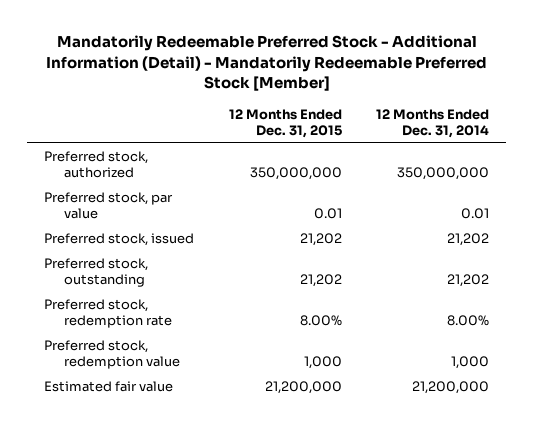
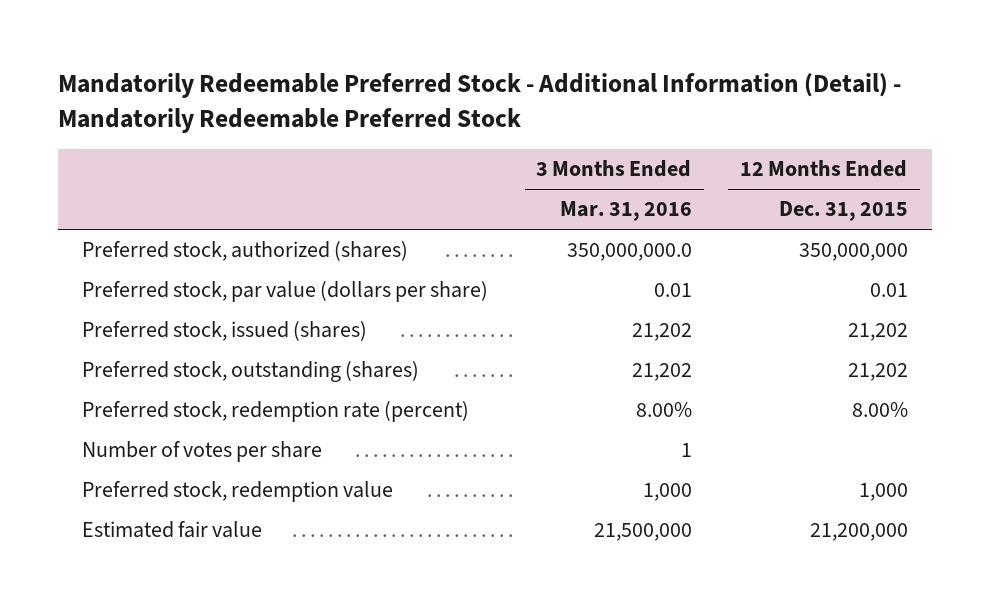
- Mandatorily Redeemable Preferred Stock - Additional Information (Detail) - Mandatorily Redeemable Preferred Stock [Member]
+ Mandatorily Redeemable Preferred Stock - Additional Information (Detail) - Mandatorily Redeemable Preferred Stock
- | 12 Months Ended Dec. 31, 2015 | 12 Months Ended Dec. 31, 2014
+ | 3 Months Ended Mar. 31, 2016 | 12 Months Ended Dec. 31, 2015
- Preferred stock, authorized | 350,000,000 | 350,000,000
- Preferred stock, par value | 0.01 | 0.01
- Preferred stock, issued | 21,202 | 21,202
- Preferred stock, outstanding | 21,202 | 21,202
- Preferred stock, redemption rate | 8.00% | 8.00%
+ Preferred stock, authorized (shares) | 350,000,000.0 | 350,000,000
+ Preferred stock, par value (dollars per share) | 0.01 | 0.01
+ Preferred stock, issued (shares) | 21,202 | 21,202
+ Preferred stock, outstanding (shares) | 21,202 | 21,202
+ Preferred stock, redemption rate (percent) | 8.00% | 8.00%
+ Number of votes per share | 1 |

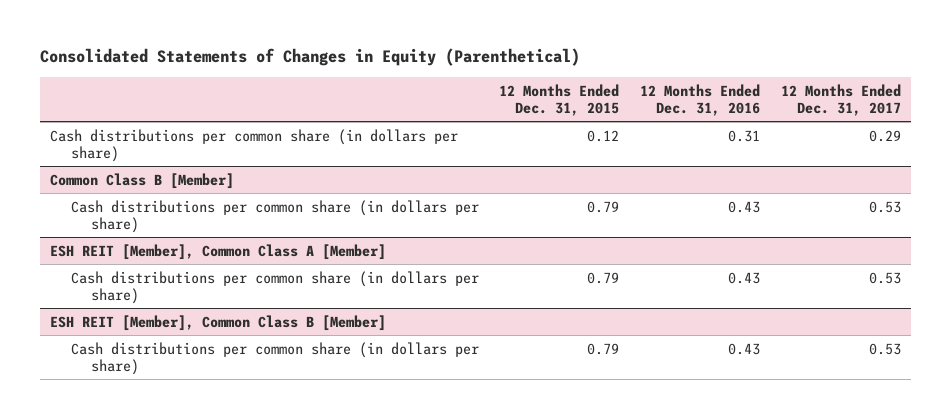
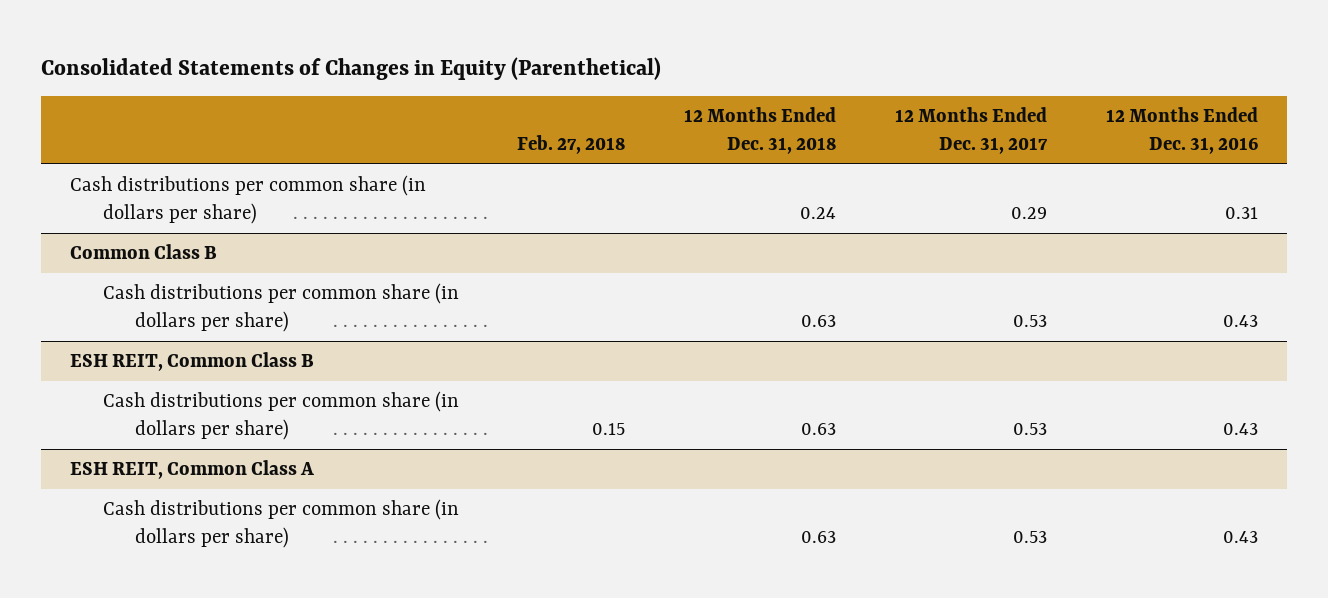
- | 12 Months Ended Dec. 31, 2015 | 12 Months Ended Dec. 31, 2016 | 12 Months Ended Dec. 31, 2017
+ | Feb. 27, 2018 | 12 Months Ended Dec. 31, 2018 | 12 Months Ended Dec. 31, 2017 | 12 Months Ended Dec. 31, 2016
- Common Class B [Member]
+ Common Class B
- ESH REIT [Member], Common Class A [Member]
+ ESH REIT, Common Class B
- ESH REIT [Member], Common Class B [Member]
+ ESH REIT, Common Class A

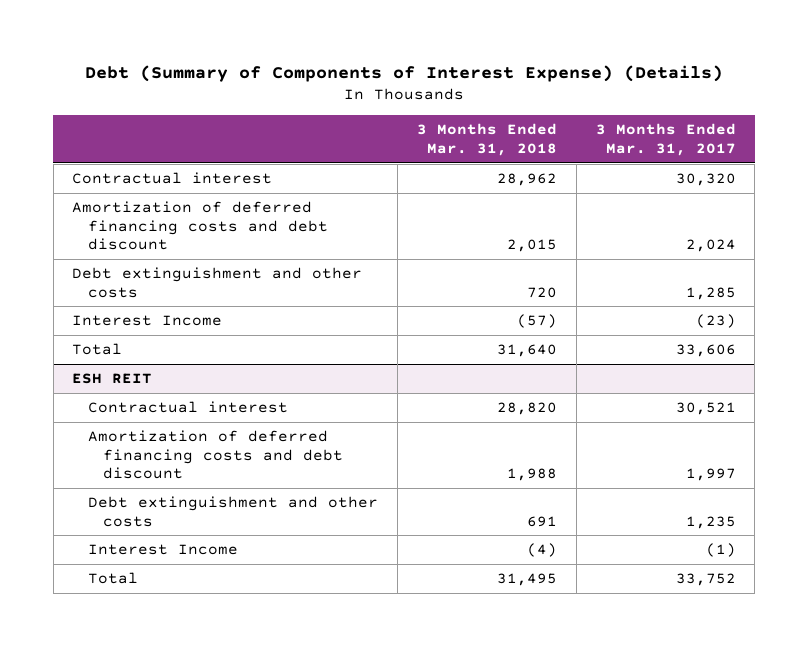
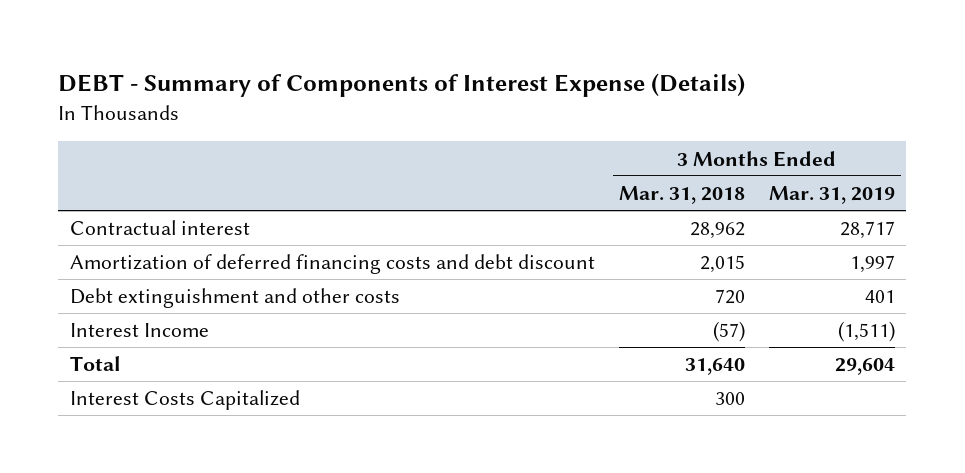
- Debt (Summary of Components of Interest Expense) (Details)
+ DEBT - Summary of Components of Interest Expense (Details)
- | 3 Months Ended Mar. 31, 2018 | 3 Months Ended Mar. 31, 2017
+ | 3 Months Ended Mar. 31, 2018 | 3 Months Ended Mar. 31, 2019
- ESH REIT
- Contractual interest | 28,820 | 30,521
- Amortization of deferred financing costs and debt discount | 1,988 | 1,997
- Debt extinguishment and other costs | 691 | 1,235
- Interest Income | (4) | (1)
- Total | 31,495 | 33,752
+ Interest Costs Capitalized | 300 |

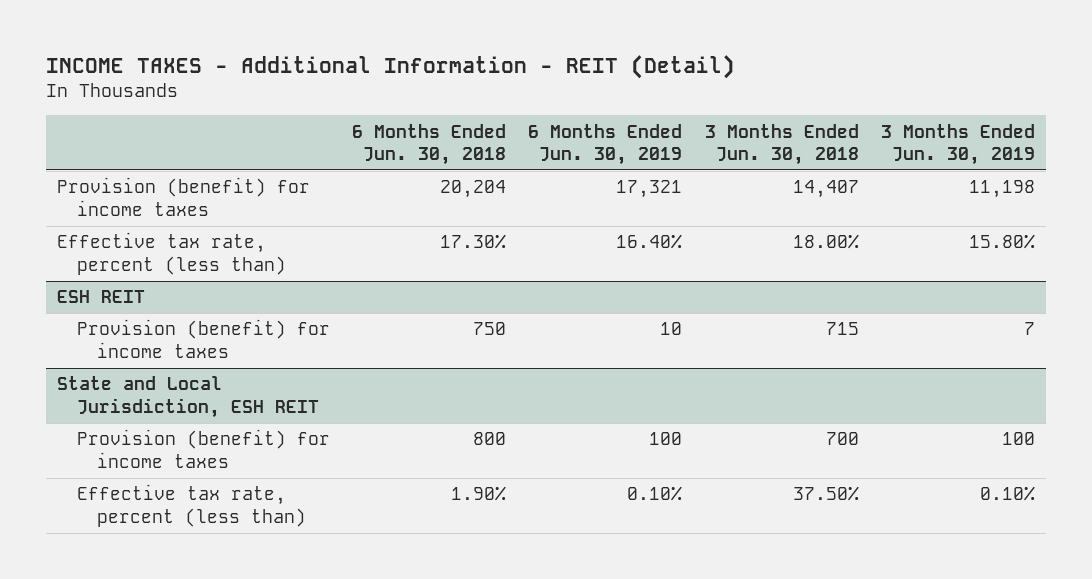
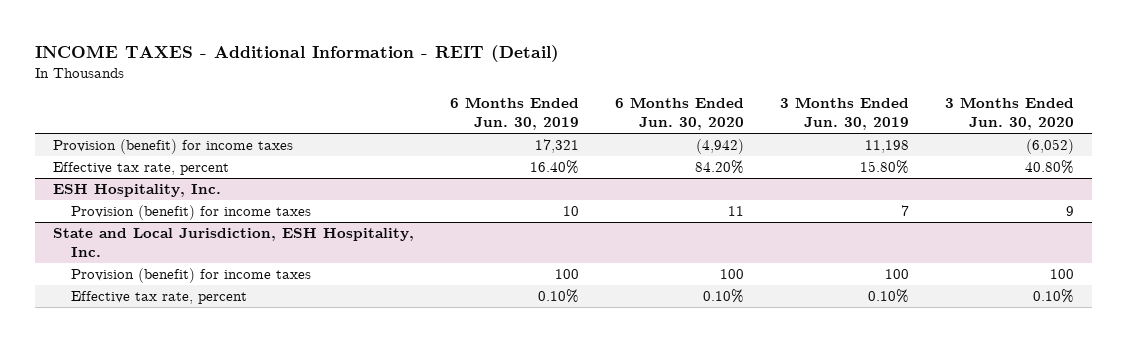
- | 6 Months Ended Jun. 30, 2018 | 6 Months Ended Jun. 30, 2019 | 3 Months Ended Jun. 30, 2018 | 3 Months Ended Jun. 30, 2019
+ | 6 Months Ended Jun. 30, 2019 | 6 Months Ended Jun. 30, 2020 | 3 Months Ended Jun. 30, 2019 | 3 Months Ended Jun. 30, 2020
- Effective tax rate, percent (less than) | 17.30% | 16.40% | 18.00% | 15.80%
- ESH REIT
+ Effective tax rate, percent | 16.40% | 84.20% | 15.80% | 40.80%
+ ESH Hospitality, Inc.
- State and Local Jurisdiction, ESH REIT
+ State and Local Jurisdiction, ESH Hospitality, Inc.
- Effective tax rate, percent (less than) | 1.90% | 0.10% | 37.50% | 0.10%
+ Effective tax rate, percent | 0.10% | 0.10% | 0.10% | 0.10%

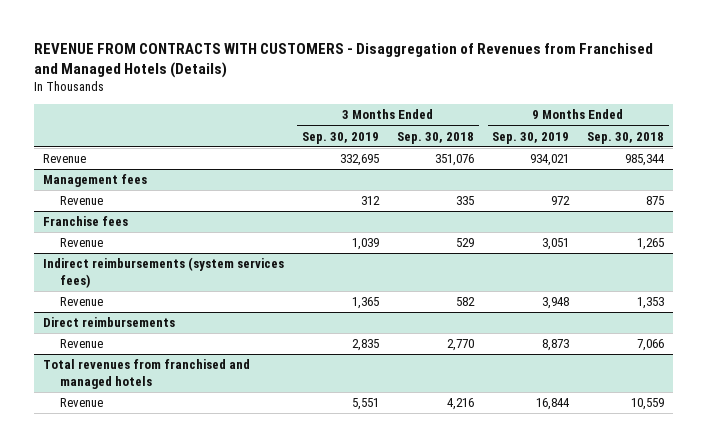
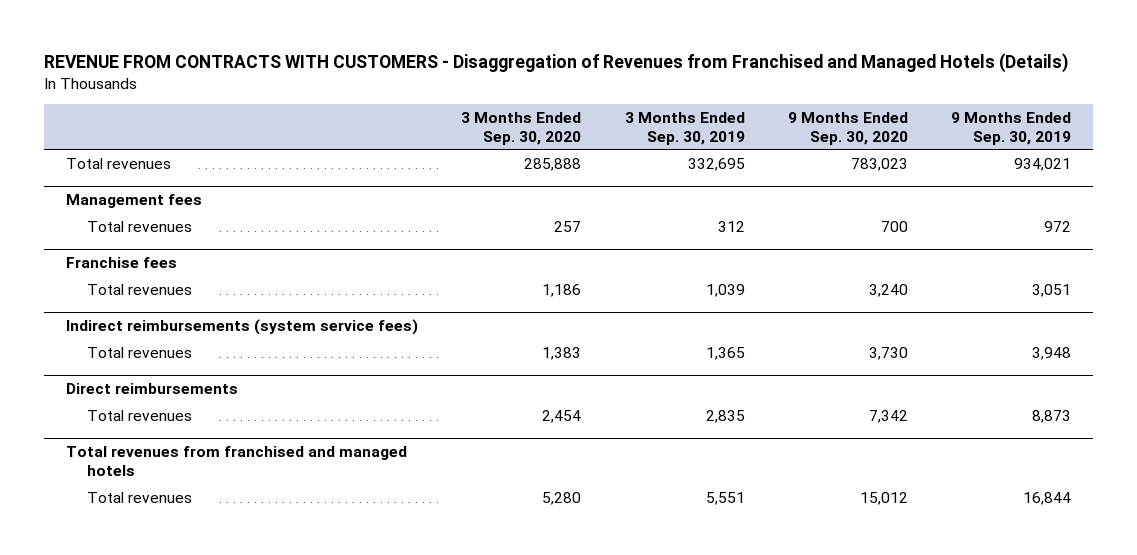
- | 3 Months Ended Sep. 30, 2019 | 3 Months Ended Sep. 30, 2018 | 9 Months Ended Sep. 30, 2019 | 9 Months Ended Sep. 30, 2018
+ | 3 Months Ended Sep. 30, 2020 | 3 Months Ended Sep. 30, 2019 | 9 Months Ended Sep. 30, 2020 | 9 Months Ended Sep. 30, 2019
- Revenue | 332,695 | 351,076 | 934,021 | 985,344
+ Total revenues | 285,888 | 332,695 | 783,023 | 934,021
@ Management fees
- Revenue | 312 | 335 | 972 | 875
+ Total revenues | 257 | 312 | 700 | 972
@ Franchise fees
- Revenue | 1,039 | 529 | 3,051 | 1,265
- Indirect reimbursements (system services fees)
- Revenue | 1,365 | 582 | 3,948 | 1,353
@ Franchise fees
+ Total revenues | 1,186 | 1,039 | 3,240 | 3,051
+ Indirect reimbursements (system service fees)
+ Total revenues | 1,383 | 1,365 | 3,730 | 3,948
@ Direct reimbursements
- Revenue | 2,835 | 2,770 | 8,873 | 7,066
+ Total revenues | 2,454 | 2,835 | 7,342 | 8,873
@ Total revenues from franchised and managed hotels
- Revenue | 5,551 | 4,216 | 16,844 | 10,559
+ Total revenues | 5,280 | 5,551 | 15,012 | 16,844

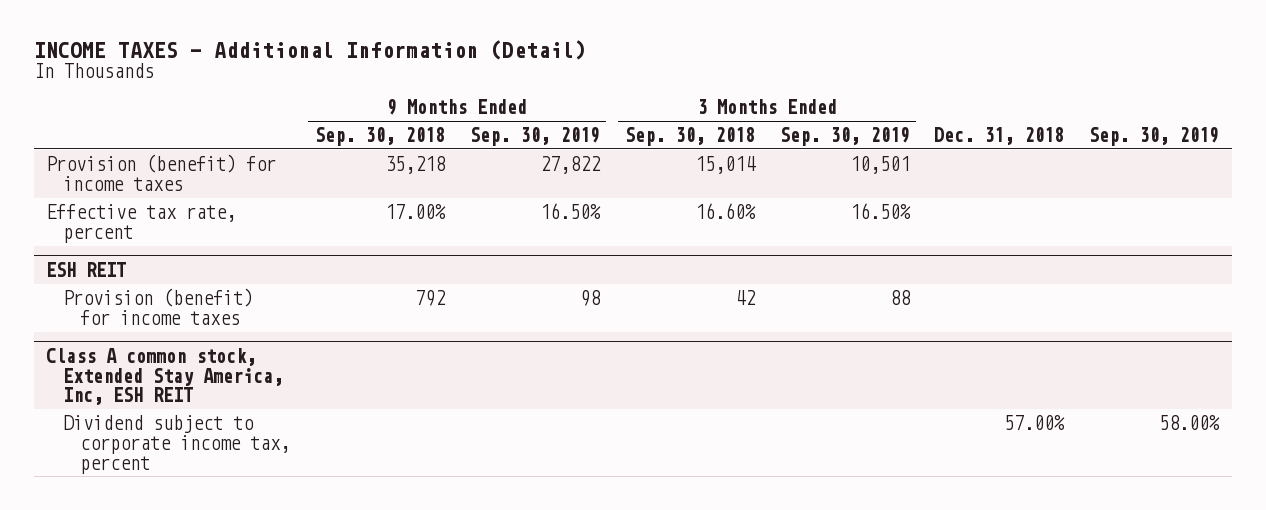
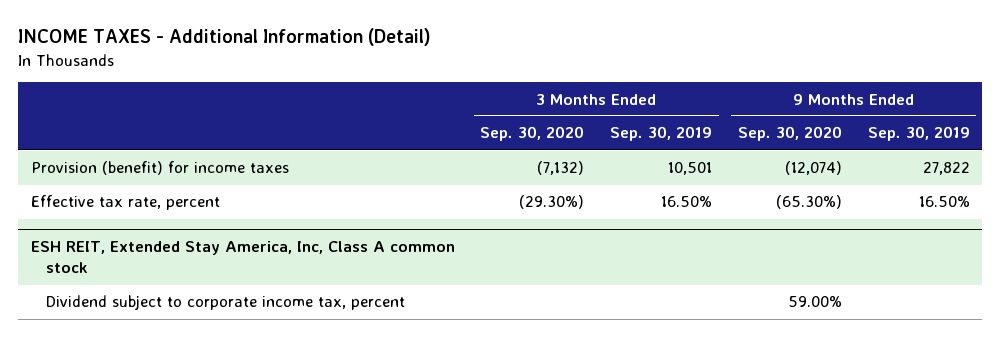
- | 9 Months Ended Sep. 30, 2018 | 9 Months Ended Sep. 30, 2019 | 3 Months Ended Sep. 30, 2018 | 3 Months Ended Sep. 30, 2019 | Dec. 31, 2018 | Sep. 30, 2019
+ | 3 Months Ended Sep. 30, 2020 | 3 Months Ended Sep. 30, 2019 | 9 Months Ended Sep. 30, 2020 | 9 Months Ended Sep. 30, 2019
- ESH REIT
- Provision (benefit) for income taxes | 792 | 98 | 42 | 88 | |
- Class A common stock, Extended Stay America, Inc, ESH REIT
+ ESH REIT, Extended Stay America, Inc, Class A common stock

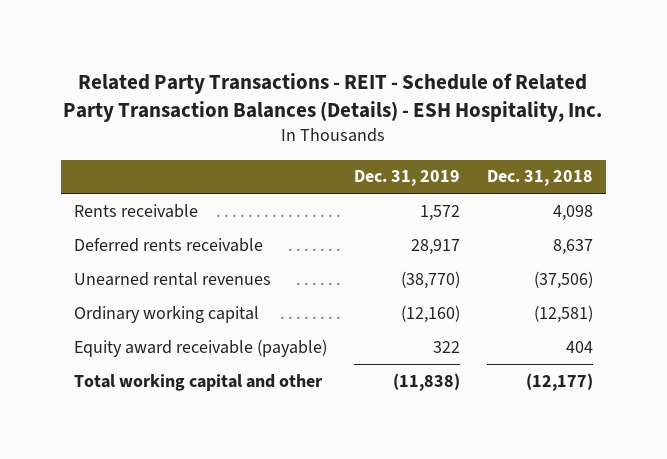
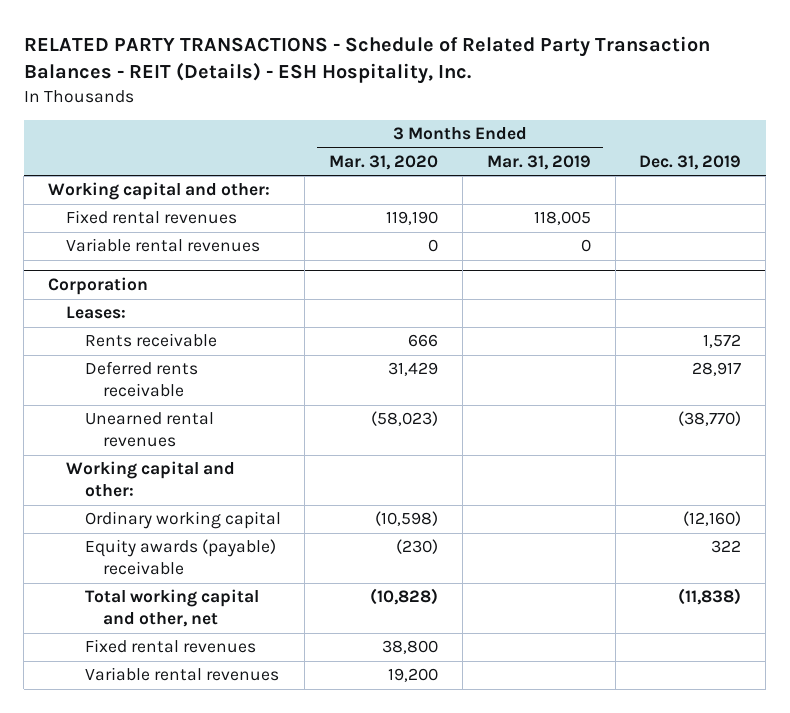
- Related Party Transactions - REIT - Schedule of Related Party Transaction Balances (Details) - ESH Hospitality, Inc.
+ RELATED PARTY TRANSACTIONS - Schedule of Related Party Transaction Balances - REIT (Details) - ESH Hospitality, Inc.
- | Dec. 31, 2019 | Dec. 31, 2018
+ | 3 Months Ended Mar. 31, 2020 | 3 Months Ended Mar. 31, 2019 | Dec. 31, 2019
+ Working capital and other:
+ Fixed rental revenues | 119,190 | 118,005 |
+ Variable rental revenues | 0 | 0 |
+ Corporation
+ Leases:
+ Working capital and other:
- Equity award receivable (payable) | 322 | 404
- Total working capital and other | (11,838) | (12,177)
+ Equity awards (payable) receivable | (230) | | 322
+ Total working capital and other, net | (10,828) | | (11,838)
+ Fixed rental revenues | 38,800 | |
+ Variable rental revenues | 19,200 | |

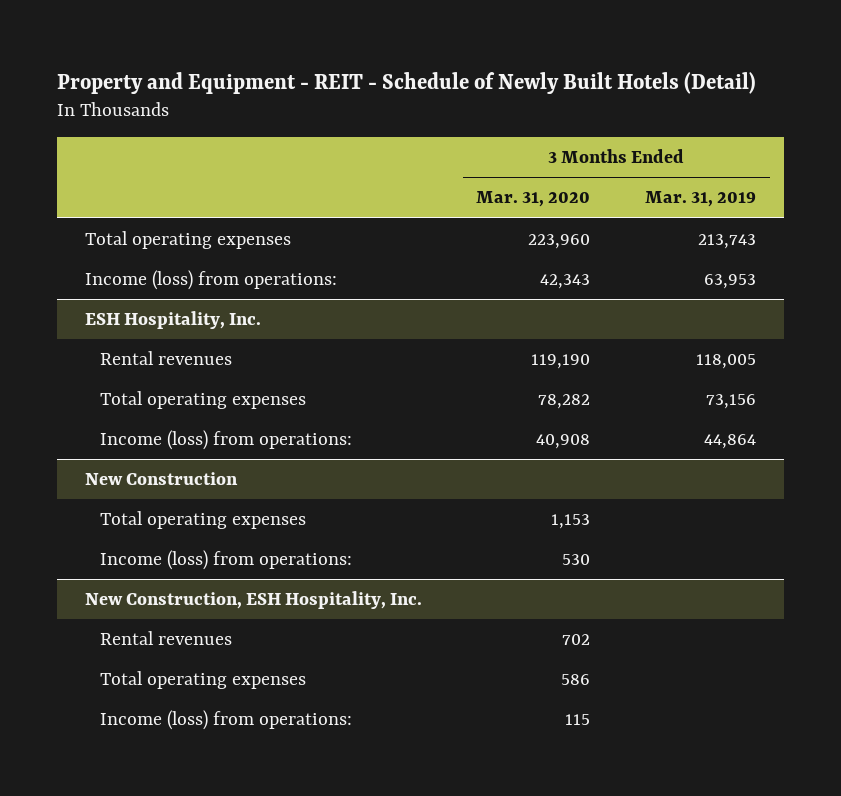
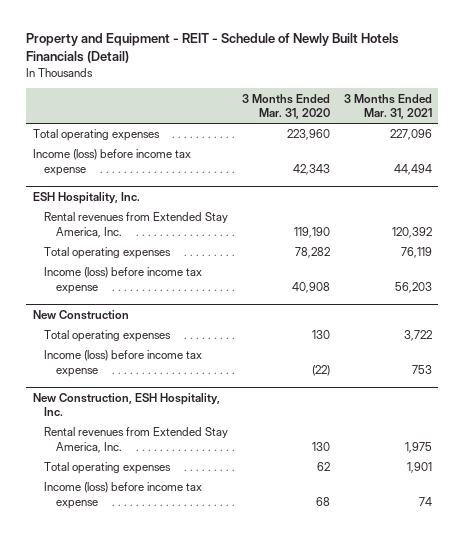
- Property and Equipment - REIT - Schedule of Newly Built Hotels (Detail)
+ Property and Equipment - REIT - Schedule of Newly Built Hotels Financials (Detail)
- | 3 Months Ended Mar. 31, 2020 | 3 Months Ended Mar. 31, 2019
+ | 3 Months Ended Mar. 31, 2020 | 3 Months Ended Mar. 31, 2021
- Income (loss) from operations: | 42,343 | 63,953
+ Income (loss) before income tax expense | 42,343 | 44,494
@ ESH Hospitality, Inc.
- Rental revenues | 119,190 | 118,005
+ Rental revenues from Extended Stay America, Inc. | 119,190 | 120,392
- Income (loss) from operations: | 40,908 | 44,864
+ Income (loss) before income tax expense | 40,908 | 56,203
@ New Construction
- Total operating expenses | 1,153 |
- Income (loss) from operations: | 530 |
+ Total operating expenses | 130 | 3,722
+ Income (loss) before income tax expense | (22) | 753
@ New Construction, ESH Hospitality, Inc.
- Rental revenues | 702 |
- Total operating expenses | 586 |
- Income (loss) from operations: | 115 |
+ Rental revenues from Extended Stay America, Inc. | 130 | 1,975
+ Total operating expenses | 62 | 1,901
+ Income (loss) before income tax expense | 68 | 74

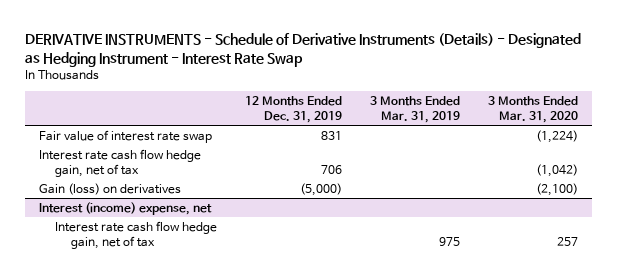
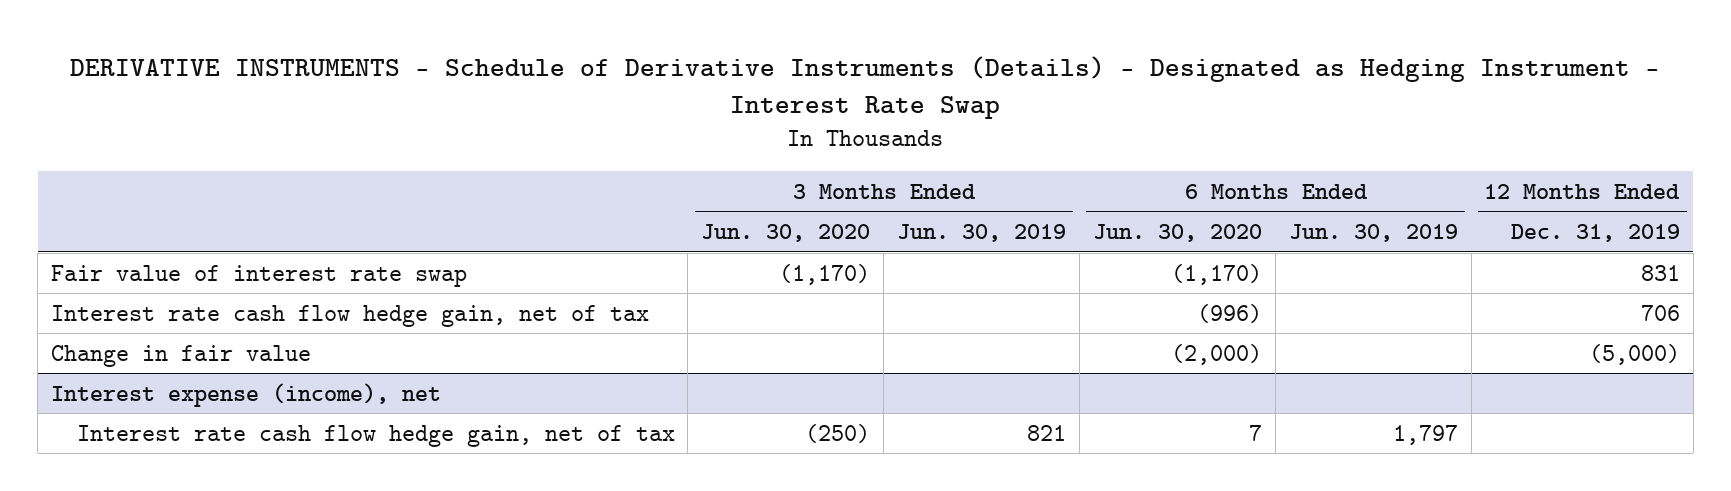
- | 12 Months Ended Dec. 31, 2019 | 3 Months Ended Mar. 31, 2019 | 3 Months Ended Mar. 31, 2020
+ | 3 Months Ended Jun. 30, 2020 | 3 Months Ended Jun. 30, 2019 | 6 Months Ended Jun. 30, 2020 | 6 Months Ended Jun. 30, 2019 | 12 Months Ended Dec. 31, 2019
- Gain (loss) on derivatives | (5,000) | | (2,100)
- Interest (income) expense, net
+ Change in fair value | | | (2,000) | | (5,000)
+ Interest expense (income), net

